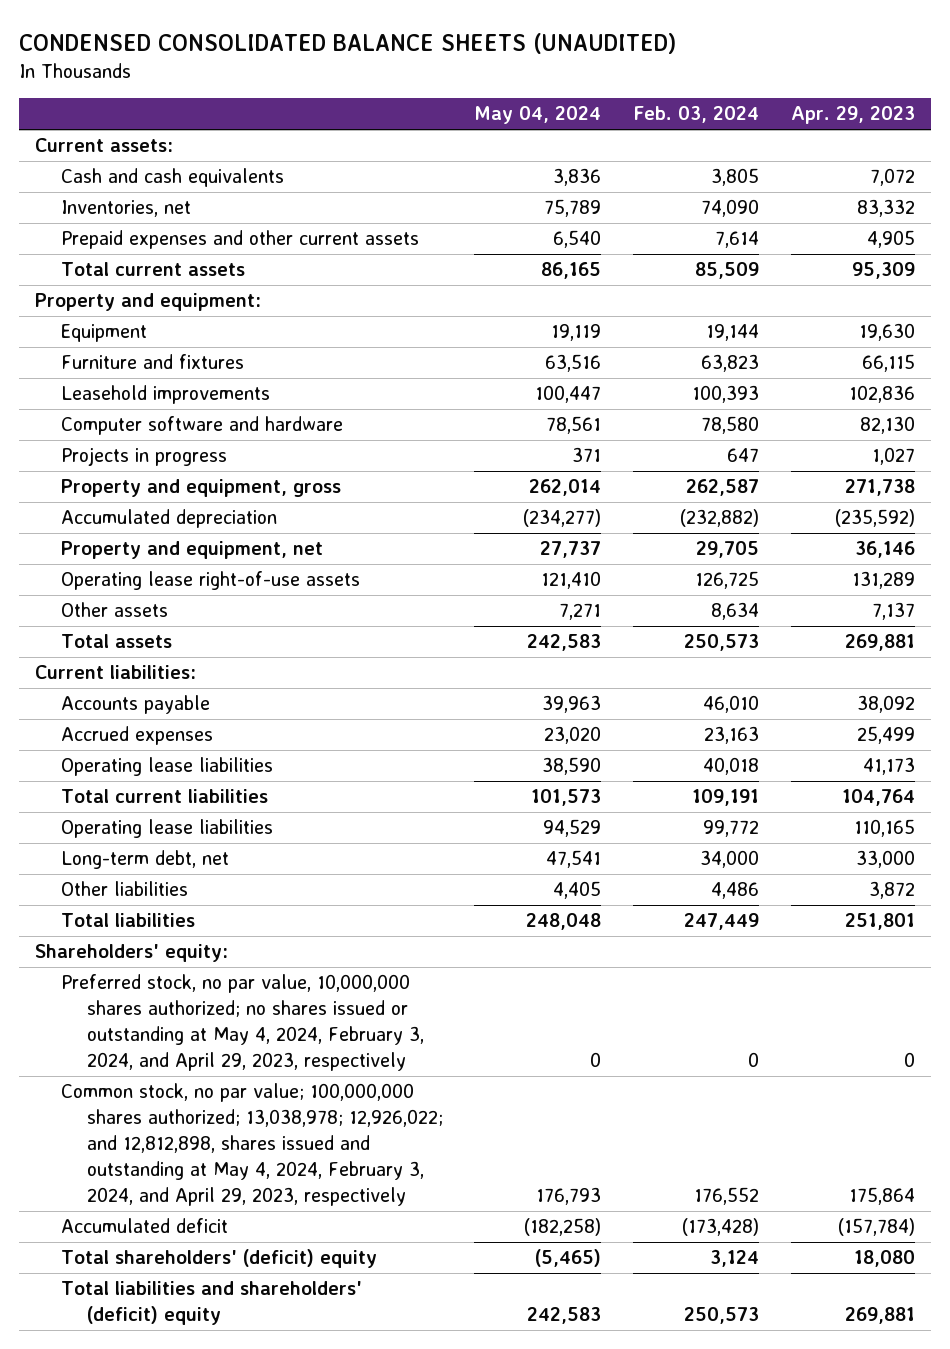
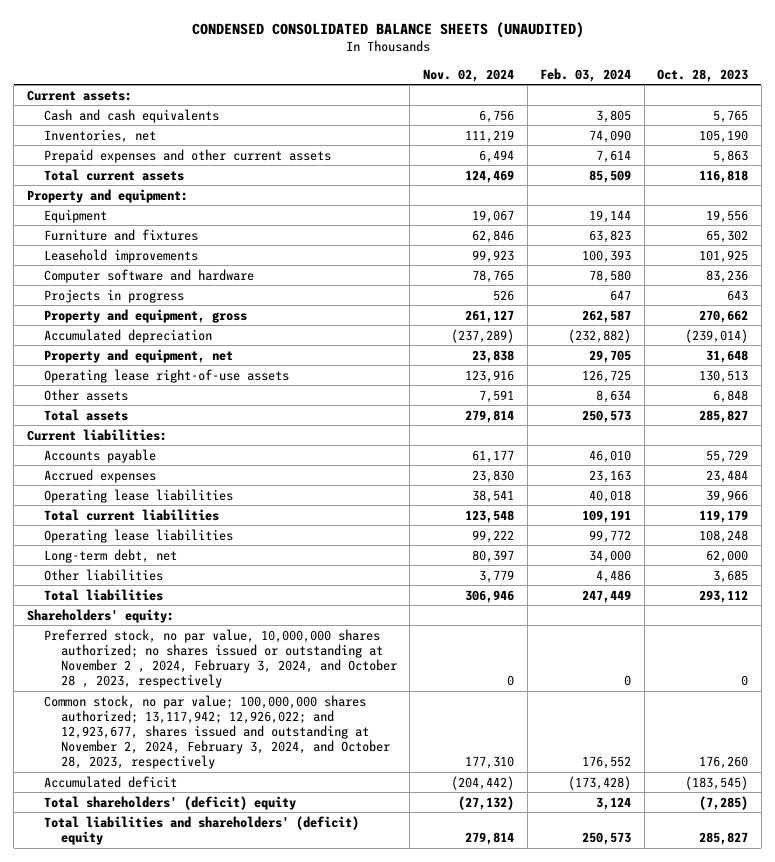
- | May 04, 2024 | Feb. 03, 2024 | Apr. 29, 2023
+ | Nov. 02, 2024 | Feb. 03, 2024 | Oct. 28, 2023
- Preferred stock, no par value, 10,000,000 shares authorized; no shares issued or outstanding at May 4, 2024, February 3, 2024, and April 29, 2023, respectively | 0 | 0 | 0
- Common stock, no par value; 100,000,000 shares authorized; 13,038,978; 12,926,022; and 12,812,898, shares issued and outstanding at May 4, 2024, February 3, 2024, and April 29, 2023, respectively | 176,793 | 176,552 | 175,864
+ Preferred stock, no par value, 10,000,000 shares authorized; no shares issued or outstanding at November 2 , 2024, February 3, 2024, and October 28 , 2023, respectively | 0 | 0 | 0
+ Common stock, no par value; 100,000,000 shares authorized; 13,117,942; 12,926,022; and 12,923,677, shares issued and outstanding at November 2, 2024, February 3, 2024, and October 28, 2023, respectively | 177,310 | 176,552 | 176,260

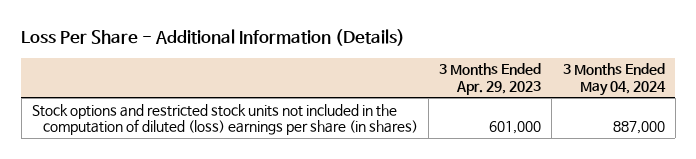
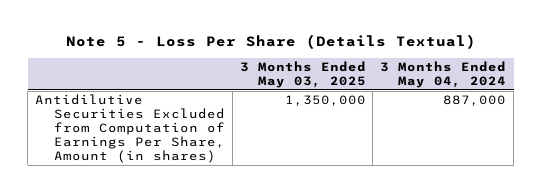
- Loss Per Share - Additional Information (Details)
+ Note 5 - Loss Per Share (Details Textual)
- | 3 Months Ended Apr. 29, 2023 | 3 Months Ended May 04, 2024
+ | 3 Months Ended May 03, 2025 | 3 Months Ended May 04, 2024
- Stock options and restricted stock units not included in the computation of diluted (loss) earnings per share (in shares) | 601,000 | 887,000
+ Antidilutive Securities Excluded from Computation of Earnings Per Share, Amount (in shares) | 1,350,000 | 887,000

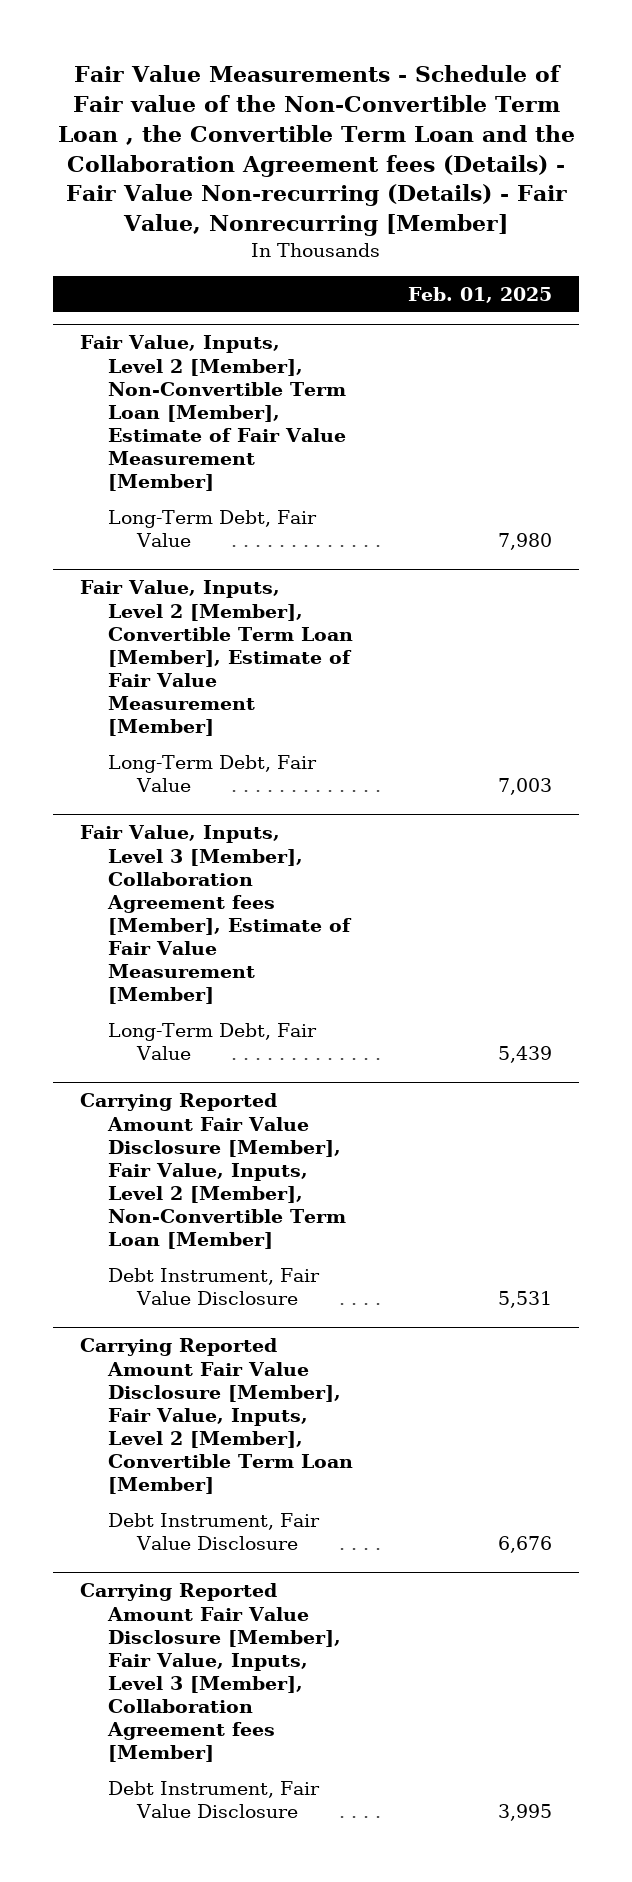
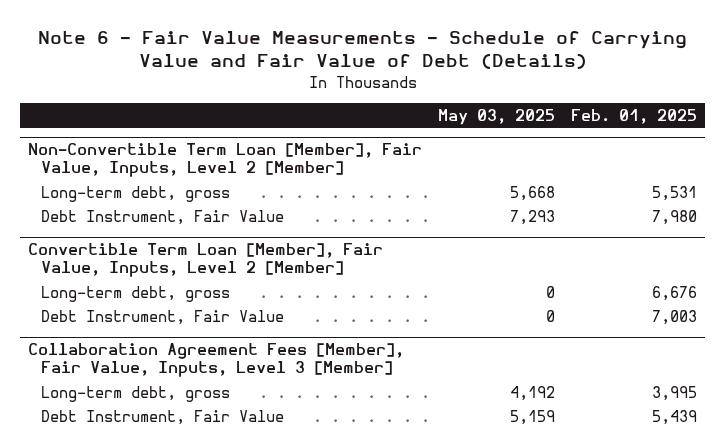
- Fair Value Measurements - Schedule of Fair value of the Non-Convertible Term Loan , the Convertible Term Loan and the Collaboration Agreement fees (Details) - Fair Value Non-recurring (Details) - Fair Value, Nonrecurring [Member]
+ Note 6 - Fair Value Measurements - Schedule of Carrying Value and Fair Value of Debt (Details)
- | Feb. 01, 2025
+ | May 03, 2025 | Feb. 01, 2025
- Fair Value, Inputs, Level 2 [Member], Non-Convertible Term Loan [Member], Estimate of Fair Value Measurement [Member]
- Long-Term Debt, Fair Value | 7,980
- Fair Value, Inputs, Level 2 [Member], Convertible Term Loan [Member], Estimate of Fair Value Measurement [Member]
- Long-Term Debt, Fair Value | 7,003
- Fair Value, Inputs, Level 3 [Member], Collaboration Agreement fees [Member], Estimate of Fair Value Measurement [Member]
- Long-Term Debt, Fair Value | 5,439
- Carrying Reported Amount Fair Value Disclosure [Member], Fair Value, Inputs, Level 2 [Member], Non-Convertible Term Loan [Member]
- Debt Instrument, Fair Value Disclosure | 5,531
- Carrying Reported Amount Fair Value Disclosure [Member], Fair Value, Inputs, Level 2 [Member], Convertible Term Loan [Member]
- Debt Instrument, Fair Value Disclosure | 6,676
- Carrying Reported Amount Fair Value Disclosure [Member], Fair Value, Inputs, Level 3 [Member], Collaboration Agreement fees [Member]
- Debt Instrument, Fair Value Disclosure | 3,995
+ Non-Convertible Term Loan [Member], Fair Value, Inputs, Level 2 [Member]
+ Long-term debt, gross | 5,668 | 5,531
+ Debt Instrument, Fair Value | 7,293 | 7,980
+ Convertible Term Loan [Member], Fair Value, Inputs, Level 2 [Member]
+ Long-term debt, gross | 0 | 6,676
+ Debt Instrument, Fair Value | 0 | 7,003
+ Collaboration Agreement Fees [Member], Fair Value, Inputs, Level 3 [Member]
+ Long-term debt, gross | 4,192 | 3,995
+ Debt Instrument, Fair Value | 5,159 | 5,439

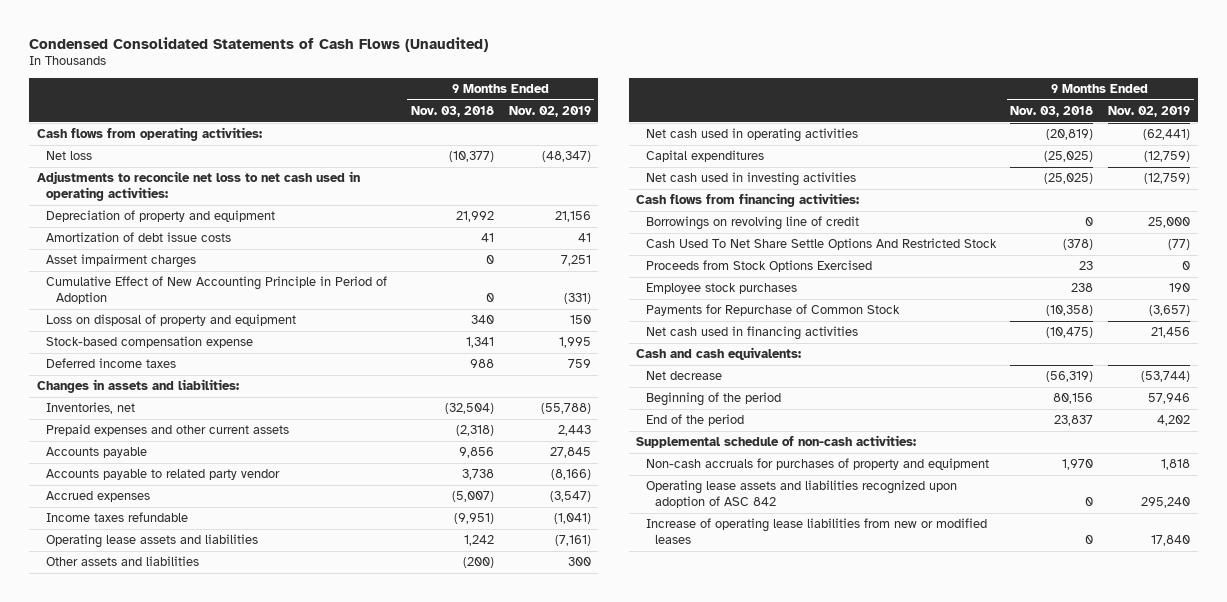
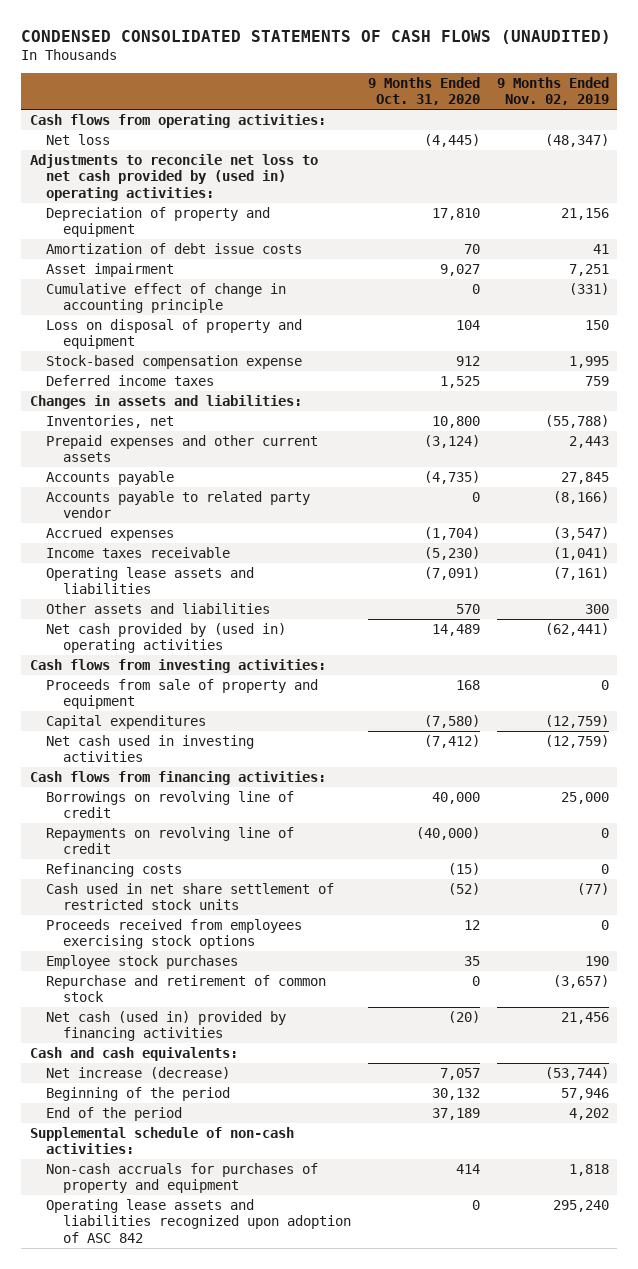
- Condensed Consolidated Statements of Cash Flows (Unaudited)
+ CONDENSED CONSOLIDATED STATEMENTS OF CASH FLOWS (UNAUDITED)
- | 9 Months Ended Nov. 03, 2018 | 9 Months Ended Nov. 02, 2019
+ | 9 Months Ended Oct. 31, 2020 | 9 Months Ended Nov. 02, 2019
- Adjustments to reconcile net loss to net cash used in operating activities:
+ Adjustments to reconcile net loss to net cash provided by (used in) operating activities:
- Asset impairment charges | 0 | 7,251
- Cumulative Effect of New Accounting Principle in Period of Adoption | 0 | (331)
+ Asset impairment | 9,027 | 7,251
+ Cumulative effect of change in accounting principle | 0 | (331)
- Income taxes refundable | (9,951) | (1,041)
+ Income taxes receivable | (5,230) | (1,041)
- Net cash used in operating activities | (20,819) | (62,441)
+ Net cash provided by (used in) operating activities | 14,489 | (62,441)
+ Cash flows from investing activities:
+ Proceeds from sale of property and equipment | 168 | 0
- Cash Used To Net Share Settle Options And Restricted Stock | (378) | (77)
- Proceeds from Stock Options Exercised | 23 | 0
+ Repayments on revolving line of credit | (40,000) | 0
+ Refinancing costs | (15) | 0
+ Cash used in net share settlement of restricted stock units | (52) | (77)
+ Proceeds received from employees exercising stock options | 12 | 0
- Payments for Repurchase of Common Stock | (10,358) | (3,657)
- Net cash used in financing activities | (10,475) | 21,456
+ Repurchase and retirement of common stock | 0 | (3,657)
+ Net cash (used in) provided by financing activities | (20) | 21,456
- Net decrease | (56,319) | (53,744)
+ Net increase (decrease) | 7,057 | (53,744)
- Increase of operating lease liabilities from new or modified leases | 0 | 17,840

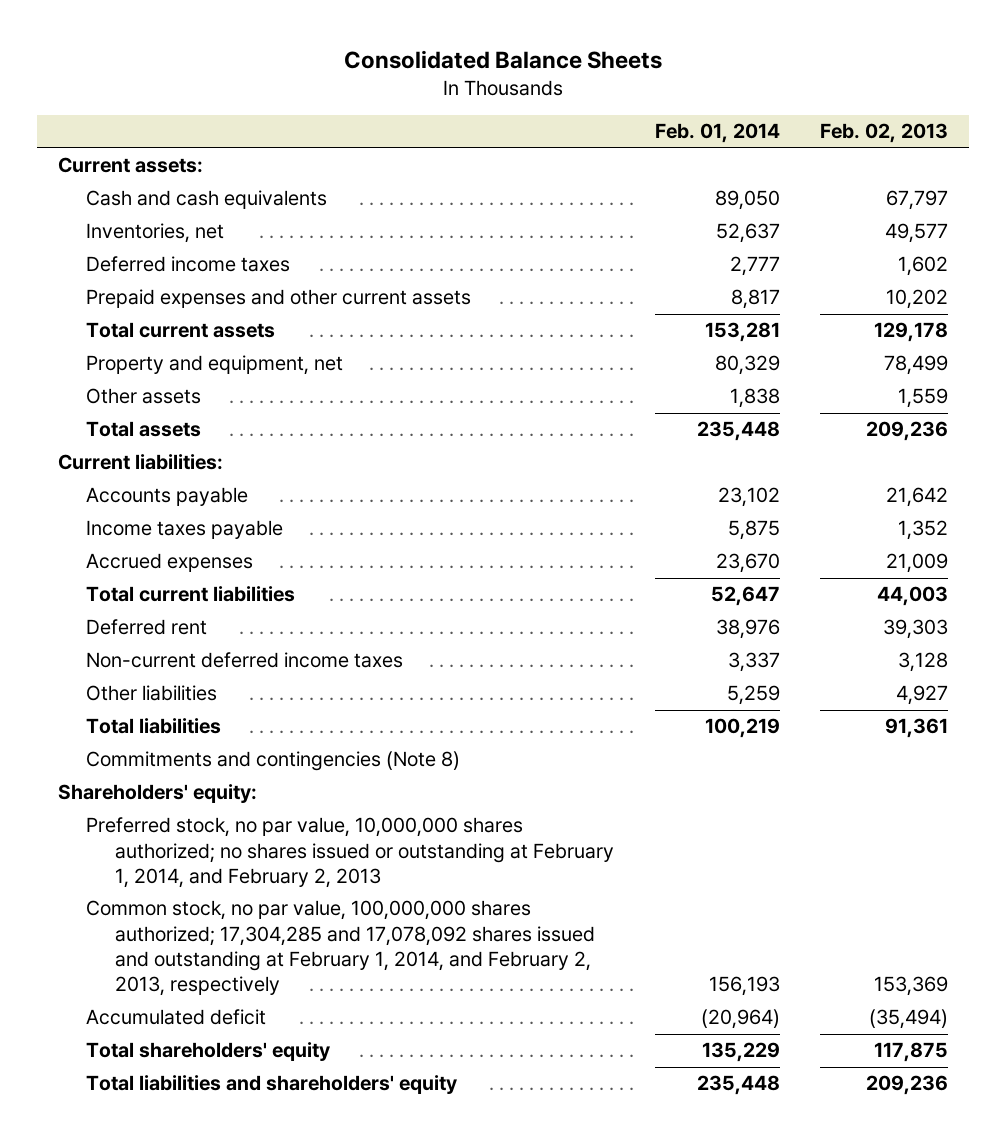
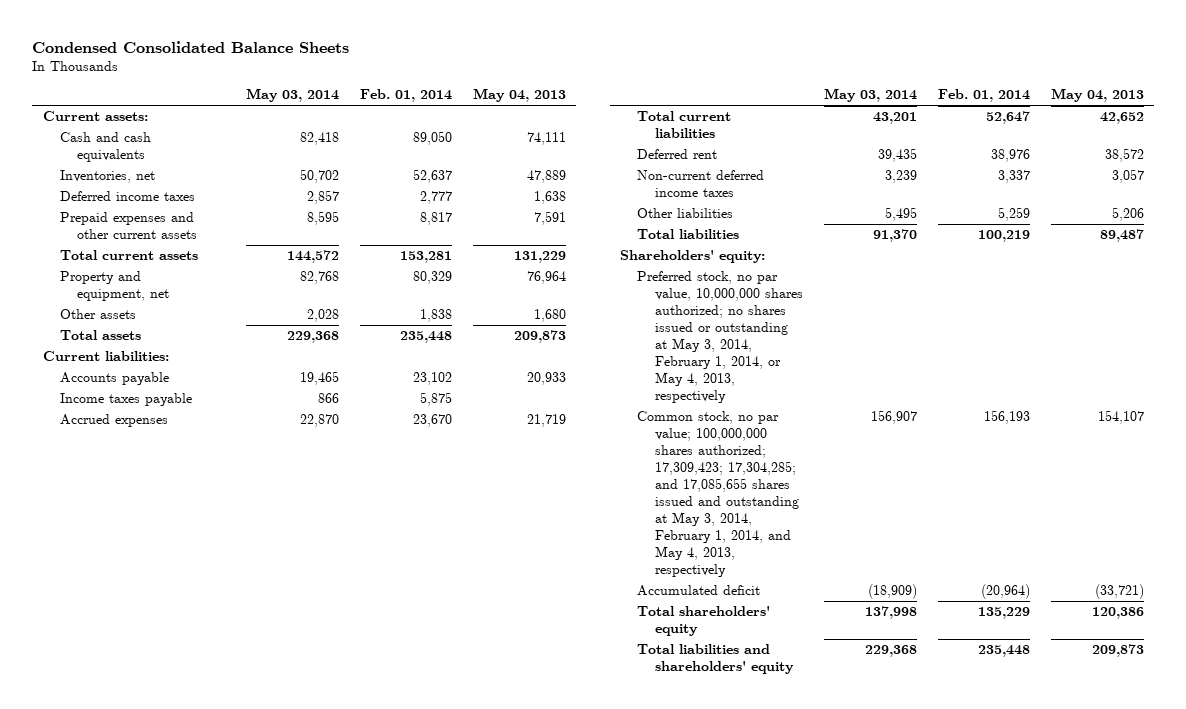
- Consolidated Balance Sheets
+ Condensed Consolidated Balance Sheets
- | Feb. 01, 2014 | Feb. 02, 2013
+ | May 03, 2014 | Feb. 01, 2014 | May 04, 2013
- Commitments and contingencies (Note 8)
- Preferred stock, no par value, 10,000,000 shares authorized; no shares issued or outstanding at February 1, 2014, and February 2, 2013
- Common stock, no par value, 100,000,000 shares authorized; 17,304,285 and 17,078,092 shares issued and outstanding at February 1, 2014, and February 2, 2013, respectively | 156,193 | 153,369
+ Preferred stock, no par value, 10,000,000 shares authorized; no shares issued or outstanding at May 3, 2014, February 1, 2014, or May 4, 2013, respectively
+ Common stock, no par value; 100,000,000 shares authorized; 17,309,423; 17,304,285; and 17,085,655 shares issued and outstanding at May 3, 2014, February 1, 2014, and May 4, 2013, respectively | 156,907 | 156,193 | 154,107

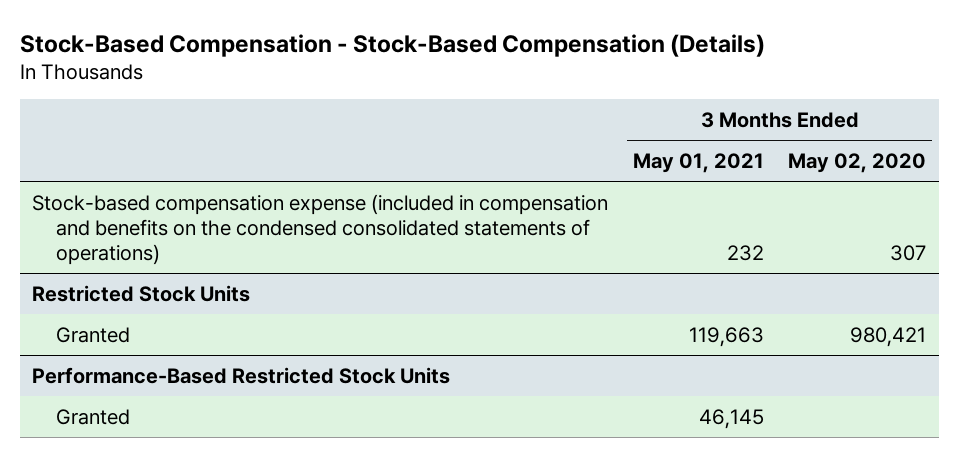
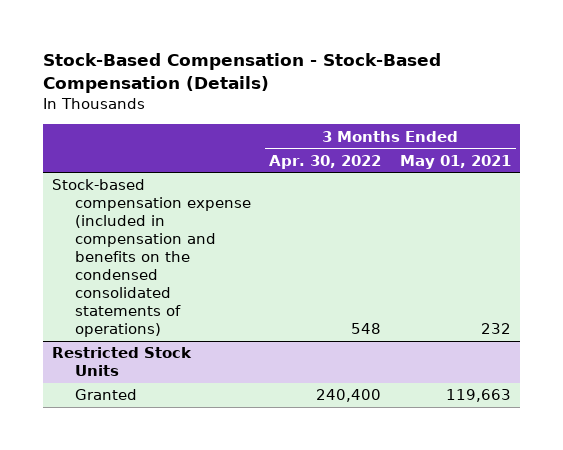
- | 3 Months Ended May 01, 2021 | 3 Months Ended May 02, 2020
+ | 3 Months Ended Apr. 30, 2022 | 3 Months Ended May 01, 2021
- Performance-Based Restricted Stock Units
- Granted | 46,145 |

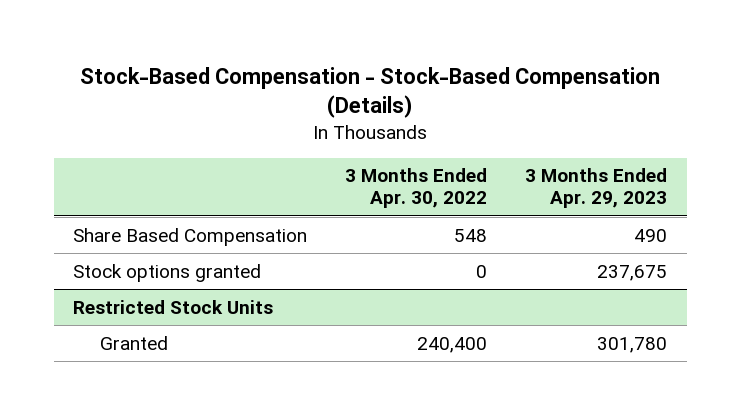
- | 3 Months Ended Apr. 30, 2022 | 3 Months Ended May 01, 2021
+ | 3 Months Ended Apr. 30, 2022 | 3 Months Ended Apr. 29, 2023
- Stock-based compensation expense (included in compensation and benefits on the condensed consolidated statements of operations) | 548 | 232
+ Share Based Compensation | 548 | 490
+ Stock options granted | 0 | 237,675

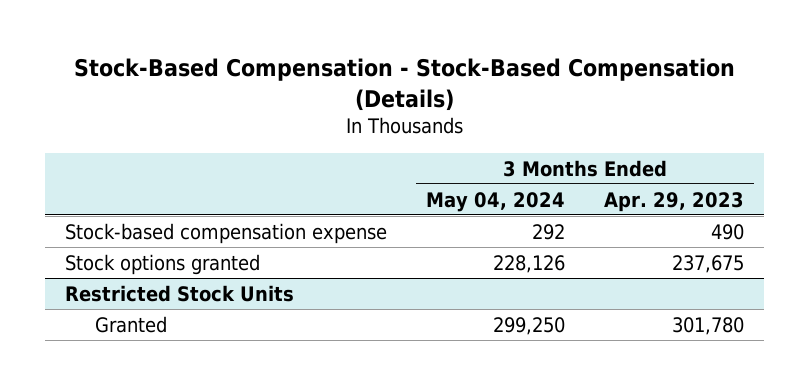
- | 3 Months Ended Apr. 30, 2022 | 3 Months Ended Apr. 29, 2023
+ | 3 Months Ended May 04, 2024 | 3 Months Ended Apr. 29, 2023
- Share Based Compensation | 548 | 490
+ Stock-based compensation expense | 292 | 490

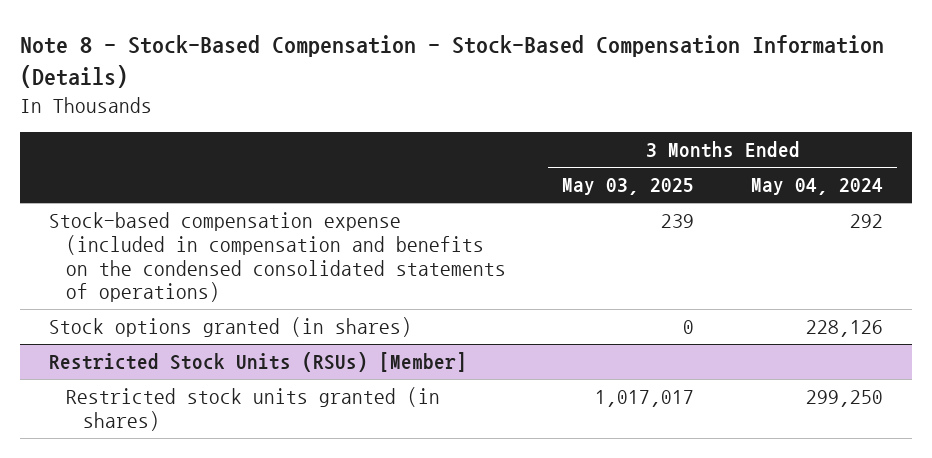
- Stock-Based Compensation - Stock-Based Compensation (Details)
+ Note 8 - Stock-Based Compensation - Stock-Based Compensation Information (Details)
- | 3 Months Ended May 04, 2024 | 3 Months Ended Apr. 29, 2023
+ | 3 Months Ended May 03, 2025 | 3 Months Ended May 04, 2024
- Stock-based compensation expense | 292 | 490
- Stock options granted | 228,126 | 237,675
- Restricted Stock Units
- Granted | 299,250 | 301,780
+ Stock-based compensation expense (included in compensation and benefits on the condensed consolidated statements of operations) | 239 | 292
+ Stock options granted (in shares) | 0 | 228,126
+ Restricted Stock Units (RSUs) [Member]
+ Restricted stock units granted (in shares) | 1,017,017 | 299,250

